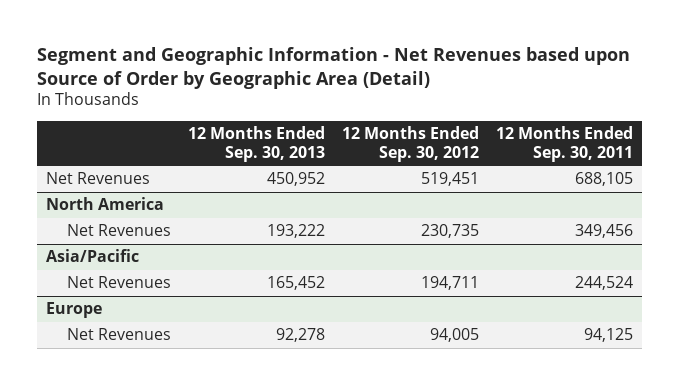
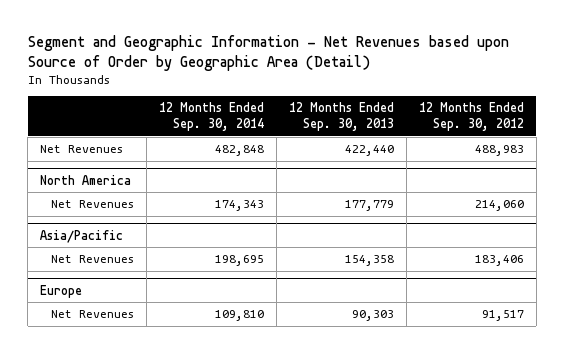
- | 12 Months Ended Sep. 30, 2013 | 12 Months Ended Sep. 30, 2012 | 12 Months Ended Sep. 30, 2011
+ | 12 Months Ended Sep. 30, 2014 | 12 Months Ended Sep. 30, 2013 | 12 Months Ended Sep. 30, 2012
- Net Revenues | 450,952 | 519,451 | 688,105
+ Net Revenues | 482,848 | 422,440 | 488,983
@ North America
- Net Revenues | 193,222 | 230,735 | 349,456
+ Net Revenues | 174,343 | 177,779 | 214,060
@ Asia/Pacific
- Net Revenues | 165,452 | 194,711 | 244,524
+ Net Revenues | 198,695 | 154,358 | 183,406
@ Europe
- Net Revenues | 92,278 | 94,005 | 94,125
+ Net Revenues | 109,810 | 90,303 | 91,517

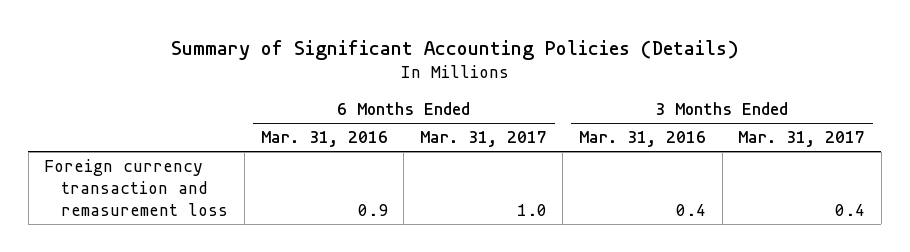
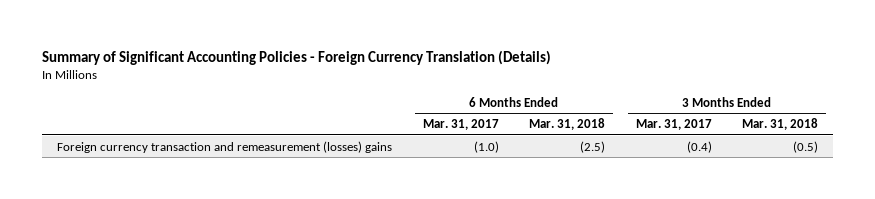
- Summary of Significant Accounting Policies (Details)
+ Summary of Significant Accounting Policies - Foreign Currency Translation (Details)
- | 6 Months Ended Mar. 31, 2016 | 6 Months Ended Mar. 31, 2017 | 3 Months Ended Mar. 31, 2016 | 3 Months Ended Mar. 31, 2017
+ | 6 Months Ended Mar. 31, 2017 | 6 Months Ended Mar. 31, 2018 | 3 Months Ended Mar. 31, 2017 | 3 Months Ended Mar. 31, 2018
- Foreign currency transaction and remasurement loss | 0.9 | 1.0 | 0.4 | 0.4
+ Foreign currency transaction and remeasurement (losses) gains | (1.0) | (2.5) | (0.4) | (0.5)

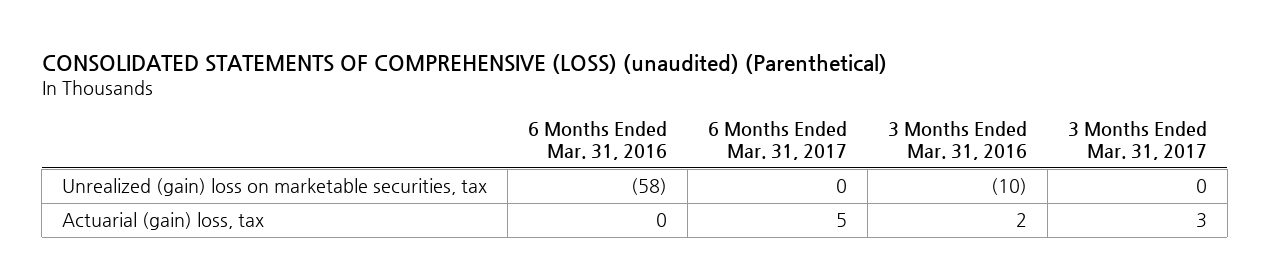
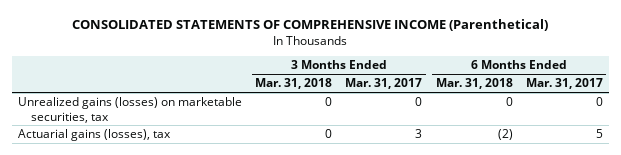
- CONSOLIDATED STATEMENTS OF COMPREHENSIVE (LOSS) (unaudited) (Parenthetical)
+ CONSOLIDATED STATEMENTS OF COMPREHENSIVE INCOME (Parenthetical)
- | 6 Months Ended Mar. 31, 2016 | 6 Months Ended Mar. 31, 2017 | 3 Months Ended Mar. 31, 2016 | 3 Months Ended Mar. 31, 2017
+ | 3 Months Ended Mar. 31, 2018 | 3 Months Ended Mar. 31, 2017 | 6 Months Ended Mar. 31, 2018 | 6 Months Ended Mar. 31, 2017
- Unrealized (gain) loss on marketable securities, tax | (58) | 0 | (10) | 0
- Actuarial (gain) loss, tax | 0 | 5 | 2 | 3
+ Unrealized gains (losses) on marketable securities, tax | 0 | 0 | 0 | 0
+ Actuarial gains (losses), tax | 0 | 3 | (2) | 5

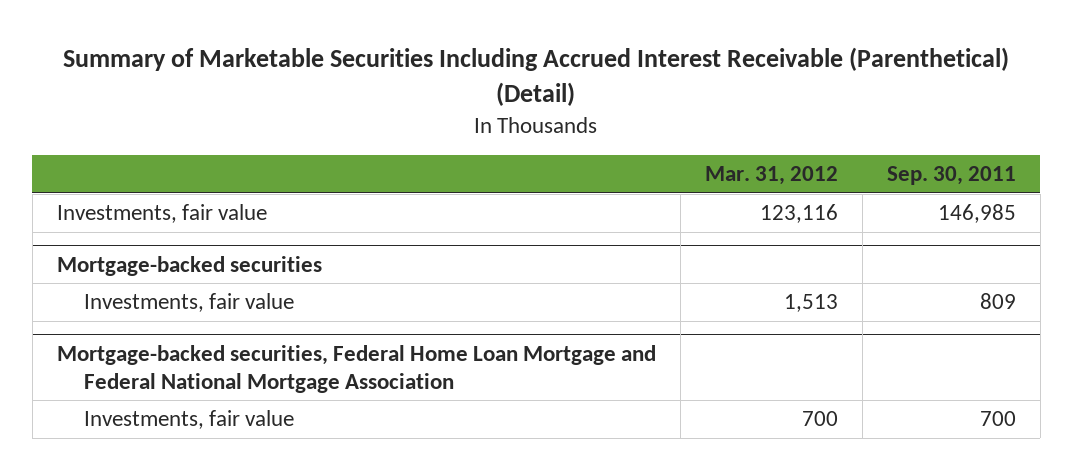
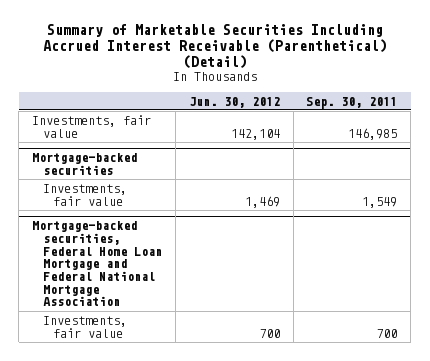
- | Mar. 31, 2012 | Sep. 30, 2011
+ | Jun. 30, 2012 | Sep. 30, 2011
@ Mortgage-backed securities
- Investments, fair value | 1,513 | 809
+ Investments, fair value | 1,469 | 1,549

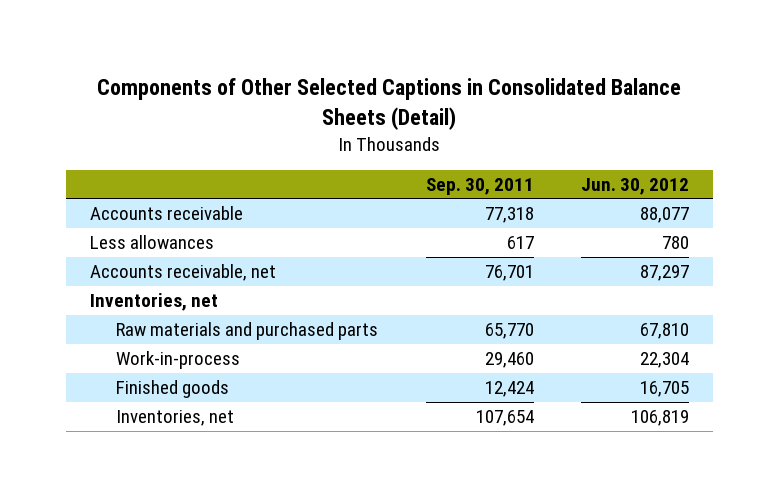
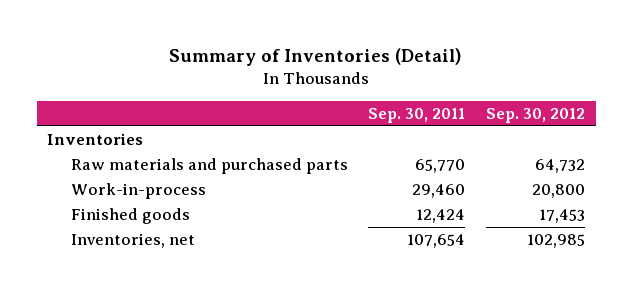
- Components of Other Selected Captions in Consolidated Balance Sheets (Detail)
+ Summary of Inventories (Detail)
- | Sep. 30, 2011 | Jun. 30, 2012
+ | Sep. 30, 2011 | Sep. 30, 2012
- Accounts receivable | 77,318 | 88,077
- Less allowances | 617 | 780
- Accounts receivable, net | 76,701 | 87,297
- Inventories, net
+ Inventories

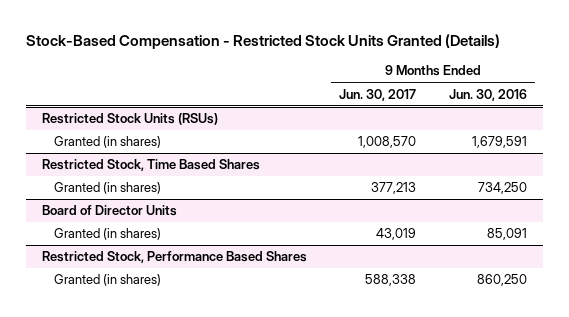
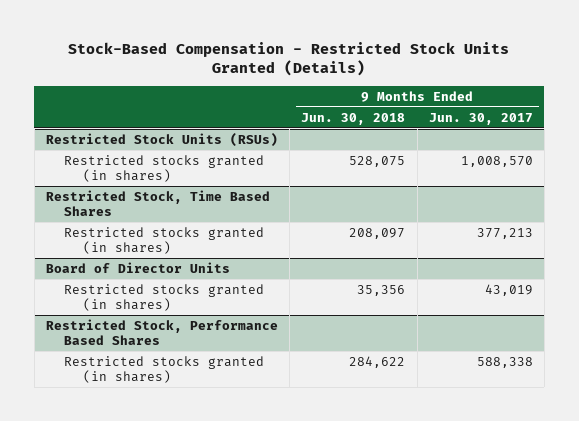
- | 9 Months Ended Jun. 30, 2017 | 9 Months Ended Jun. 30, 2016
+ | 9 Months Ended Jun. 30, 2018 | 9 Months Ended Jun. 30, 2017
@ Restricted Stock Units (RSUs)
- Granted (in shares) | 1,008,570 | 1,679,591
+ Restricted stocks granted (in shares) | 528,075 | 1,008,570
@ Restricted Stock, Time Based Shares
- Granted (in shares) | 377,213 | 734,250
+ Restricted stocks granted (in shares) | 208,097 | 377,213
@ Board of Director Units
- Granted (in shares) | 43,019 | 85,091
+ Restricted stocks granted (in shares) | 35,356 | 43,019
@ Restricted Stock, Performance Based Shares
- Granted (in shares) | 588,338 | 860,250
+ Restricted stocks granted (in shares) | 284,622 | 588,338

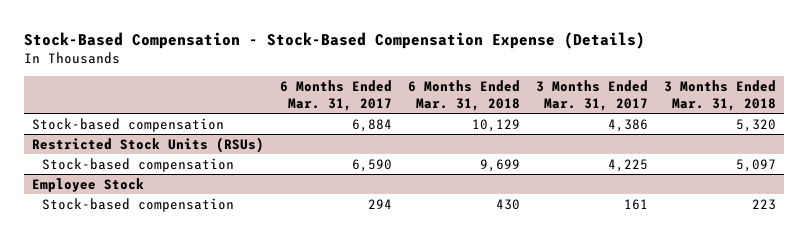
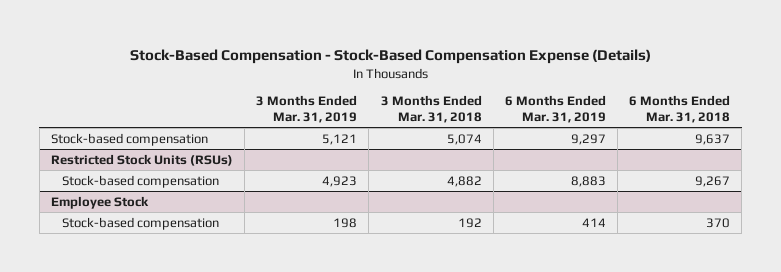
- | 6 Months Ended Mar. 31, 2017 | 6 Months Ended Mar. 31, 2018 | 3 Months Ended Mar. 31, 2017 | 3 Months Ended Mar. 31, 2018
+ | 3 Months Ended Mar. 31, 2019 | 3 Months Ended Mar. 31, 2018 | 6 Months Ended Mar. 31, 2019 | 6 Months Ended Mar. 31, 2018
- Stock-based compensation | 6,884 | 10,129 | 4,386 | 5,320
+ Stock-based compensation | 5,121 | 5,074 | 9,297 | 9,637
@ Restricted Stock Units (RSUs)
- Stock-based compensation | 6,590 | 9,699 | 4,225 | 5,097
+ Stock-based compensation | 4,923 | 4,882 | 8,883 | 9,267
@ Employee Stock
- Stock-based compensation | 294 | 430 | 161 | 223
+ Stock-based compensation | 198 | 192 | 414 | 370

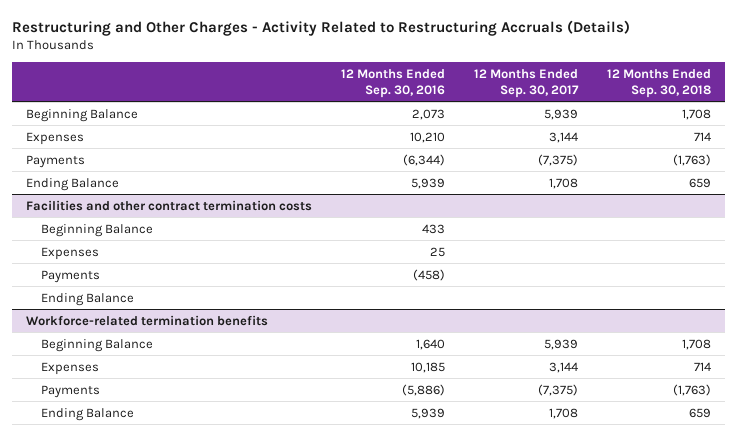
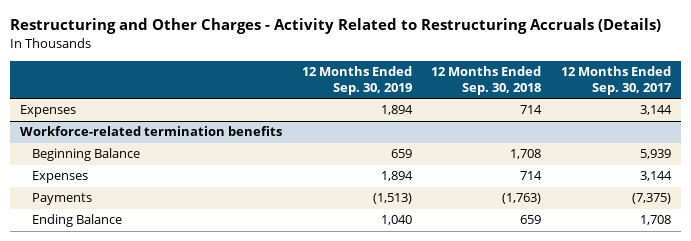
- | 12 Months Ended Sep. 30, 2016 | 12 Months Ended Sep. 30, 2017 | 12 Months Ended Sep. 30, 2018
+ | 12 Months Ended Sep. 30, 2019 | 12 Months Ended Sep. 30, 2018 | 12 Months Ended Sep. 30, 2017
- Beginning Balance | 2,073 | 5,939 | 1,708
- Payments | (6,344) | (7,375) | (1,763)
- Ending Balance | 5,939 | 1,708 | 659
- Facilities and other contract termination costs
- Beginning Balance | 433 | |
- Expenses | 25 | |
- Payments | (458) | |
- Ending Balance

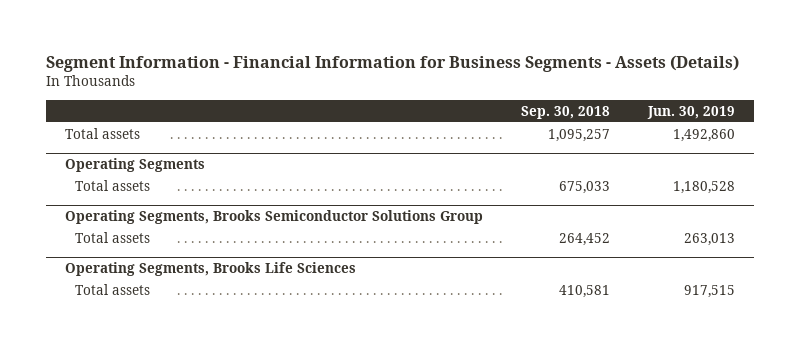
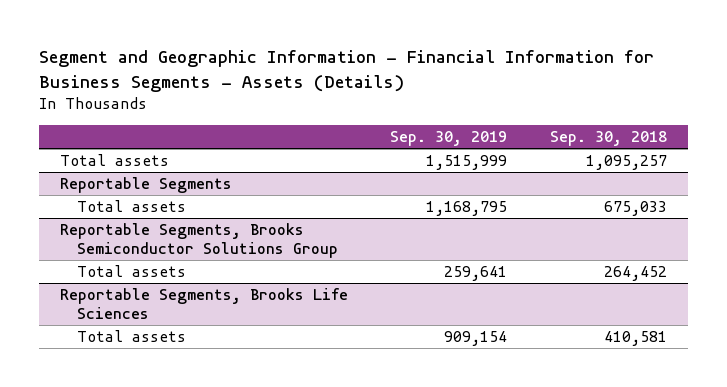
- Segment Information - Financial Information for Business Segments - Assets (Details)
+ Segment and Geographic Information - Financial Information for Business Segments - Assets (Details)
- | Sep. 30, 2018 | Jun. 30, 2019
+ | Sep. 30, 2019 | Sep. 30, 2018
- Operating Segments
+ Reportable Segments
- Operating Segments, Brooks Semiconductor Solutions Group
+ Reportable Segments, Brooks Semiconductor Solutions Group
- Operating Segments, Brooks Life Sciences
+ Reportable Segments, Brooks Life Sciences

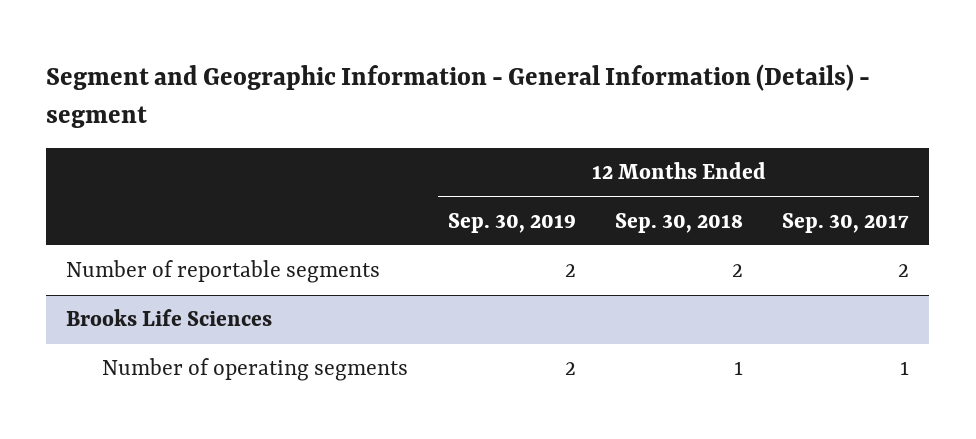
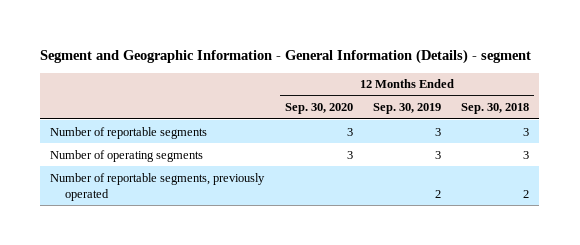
- | 12 Months Ended Sep. 30, 2019 | 12 Months Ended Sep. 30, 2018 | 12 Months Ended Sep. 30, 2017
+ | 12 Months Ended Sep. 30, 2020 | 12 Months Ended Sep. 30, 2019 | 12 Months Ended Sep. 30, 2018
- Number of reportable segments | 2 | 2 | 2
- Brooks Life Sciences
- Number of operating segments | 2 | 1 | 1
+ Number of reportable segments | 3 | 3 | 3
+ Number of operating segments | 3 | 3 | 3
+ Number of reportable segments, previously operated | | 2 | 2

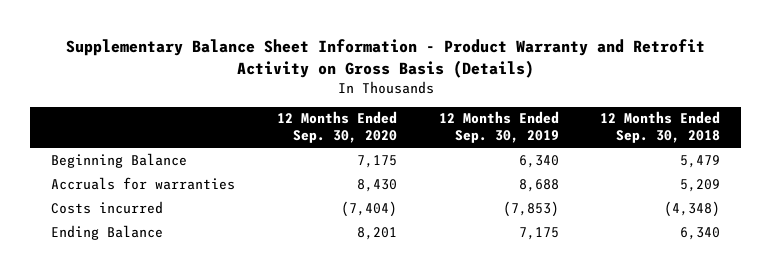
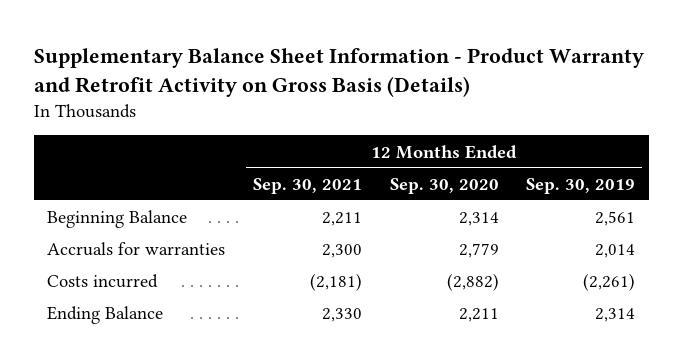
- | 12 Months Ended Sep. 30, 2020 | 12 Months Ended Sep. 30, 2019 | 12 Months Ended Sep. 30, 2018
+ | 12 Months Ended Sep. 30, 2021 | 12 Months Ended Sep. 30, 2020 | 12 Months Ended Sep. 30, 2019
- Beginning Balance | 7,175 | 6,340 | 5,479
- Accruals for warranties | 8,430 | 8,688 | 5,209
- Costs incurred | (7,404) | (7,853) | (4,348)
- Ending Balance | 8,201 | 7,175 | 6,340
+ Beginning Balance | 2,211 | 2,314 | 2,561
+ Accruals for warranties | 2,300 | 2,779 | 2,014
+ Costs incurred | (2,181) | (2,882) | (2,261)
+ Ending Balance | 2,330 | 2,211 | 2,314

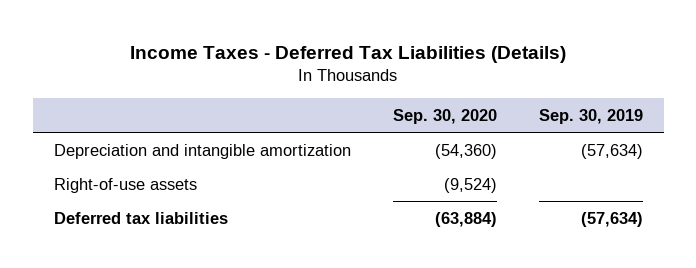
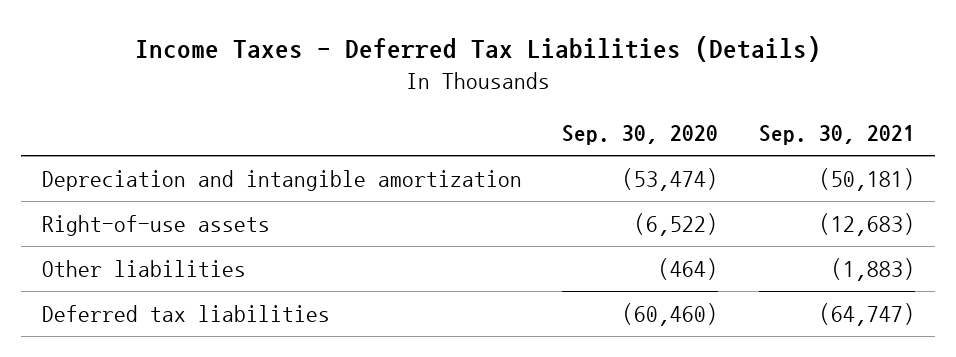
- | Sep. 30, 2020 | Sep. 30, 2019
+ | Sep. 30, 2020 | Sep. 30, 2021
- Depreciation and intangible amortization | (54,360) | (57,634)
- Right-of-use assets | (9,524) |
- Deferred tax liabilities | (63,884) | (57,634)
+ Depreciation and intangible amortization | (53,474) | (50,181)
+ Right-of-use assets | (6,522) | (12,683)
+ Other liabilities | (464) | (1,883)
+ Deferred tax liabilities | (60,460) | (64,747)

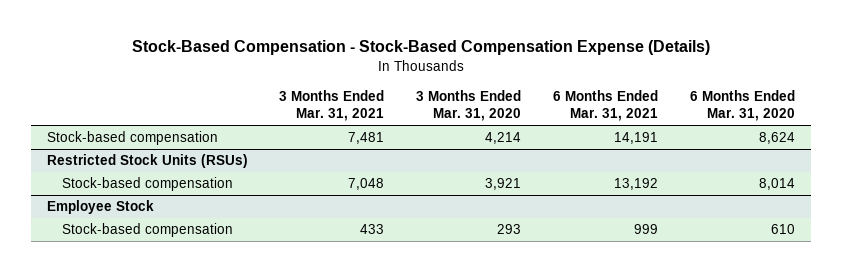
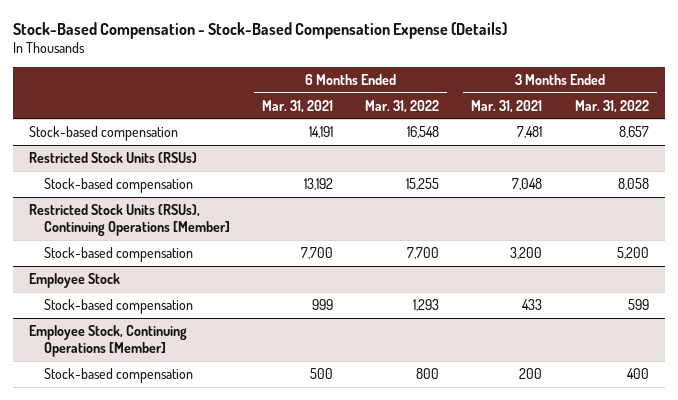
- | 3 Months Ended Mar. 31, 2021 | 3 Months Ended Mar. 31, 2020 | 6 Months Ended Mar. 31, 2021 | 6 Months Ended Mar. 31, 2020
+ | 6 Months Ended Mar. 31, 2021 | 6 Months Ended Mar. 31, 2022 | 3 Months Ended Mar. 31, 2021 | 3 Months Ended Mar. 31, 2022
+ Restricted Stock Units (RSUs), Continuing Operations [Member]
+ Stock-based compensation | 7,700 | 7,700 | 3,200 | 5,200
+ Employee Stock, Continuing Operations [Member]
+ Stock-based compensation | 500 | 800 | 200 | 400

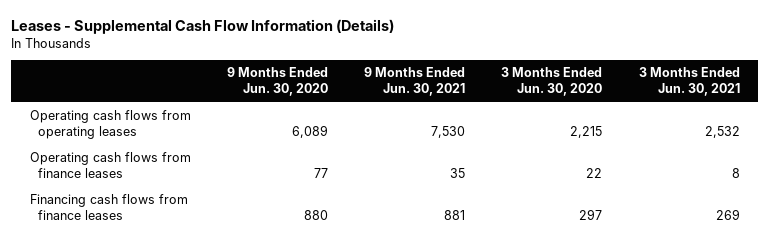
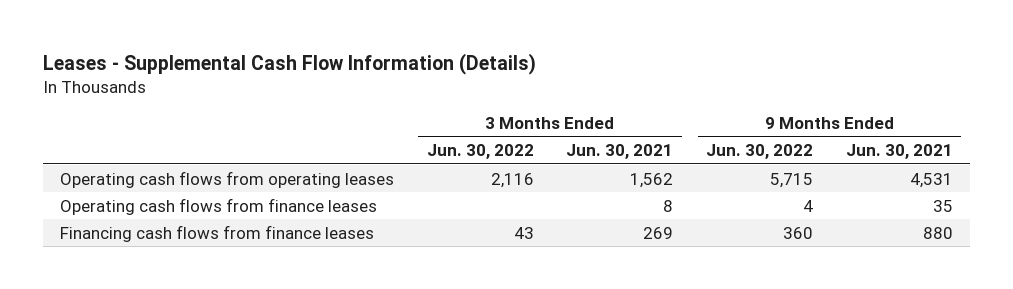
- | 9 Months Ended Jun. 30, 2020 | 9 Months Ended Jun. 30, 2021 | 3 Months Ended Jun. 30, 2020 | 3 Months Ended Jun. 30, 2021
+ | 3 Months Ended Jun. 30, 2022 | 3 Months Ended Jun. 30, 2021 | 9 Months Ended Jun. 30, 2022 | 9 Months Ended Jun. 30, 2021
- Operating cash flows from operating leases | 6,089 | 7,530 | 2,215 | 2,532
+ Operating cash flows from operating leases | 2,116 | 1,562 | 5,715 | 4,531
- Financing cash flows from finance leases | 880 | 881 | 297 | 269
+ Financing cash flows from finance leases | 43 | 269 | 360 | 880

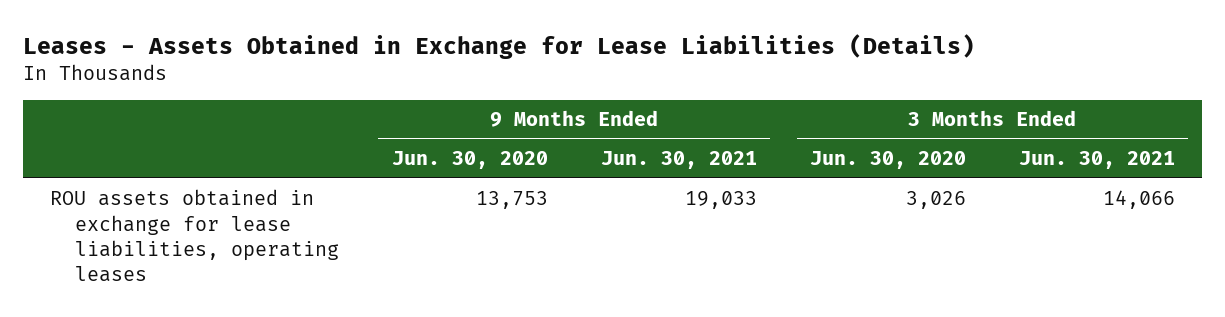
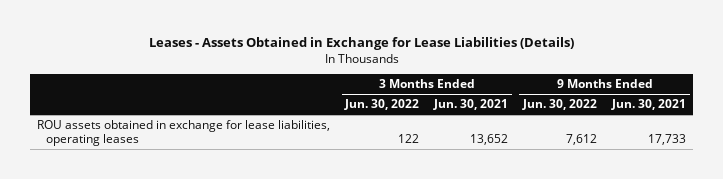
- | 9 Months Ended Jun. 30, 2020 | 9 Months Ended Jun. 30, 2021 | 3 Months Ended Jun. 30, 2020 | 3 Months Ended Jun. 30, 2021
+ | 3 Months Ended Jun. 30, 2022 | 3 Months Ended Jun. 30, 2021 | 9 Months Ended Jun. 30, 2022 | 9 Months Ended Jun. 30, 2021
- ROU assets obtained in exchange for lease liabilities, operating leases | 13,753 | 19,033 | 3,026 | 14,066
+ ROU assets obtained in exchange for lease liabilities, operating leases | 122 | 13,652 | 7,612 | 17,733

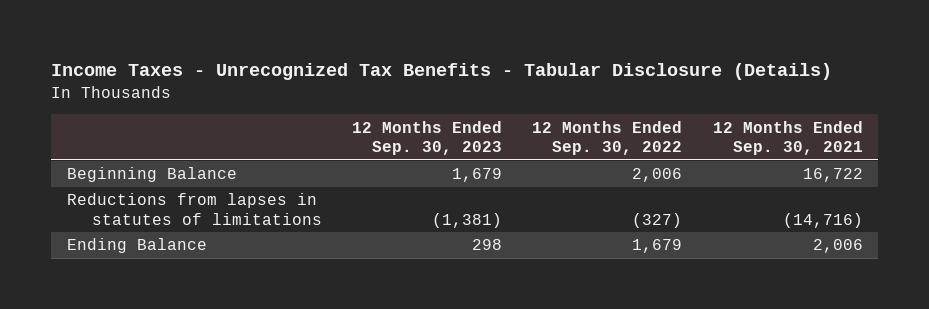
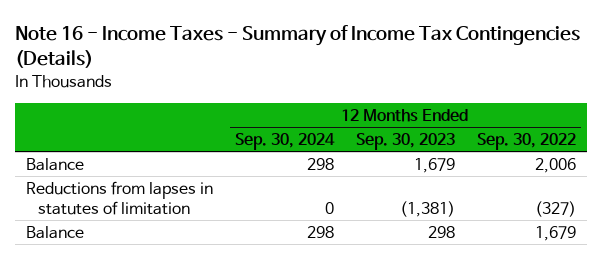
- Income Taxes - Unrecognized Tax Benefits - Tabular Disclosure (Details)
+ Note 16 - Income Taxes - Summary of Income Tax Contingencies (Details)
- | 12 Months Ended Sep. 30, 2023 | 12 Months Ended Sep. 30, 2022 | 12 Months Ended Sep. 30, 2021
+ | 12 Months Ended Sep. 30, 2024 | 12 Months Ended Sep. 30, 2023 | 12 Months Ended Sep. 30, 2022
- Beginning Balance | 1,679 | 2,006 | 16,722
- Reductions from lapses in statutes of limitations | (1,381) | (327) | (14,716)
- Ending Balance | 298 | 1,679 | 2,006
+ Balance | 298 | 1,679 | 2,006
+ Reductions from lapses in statutes of limitation | 0 | (1,381) | (327)
+ Balance | 298 | 298 | 1,679

